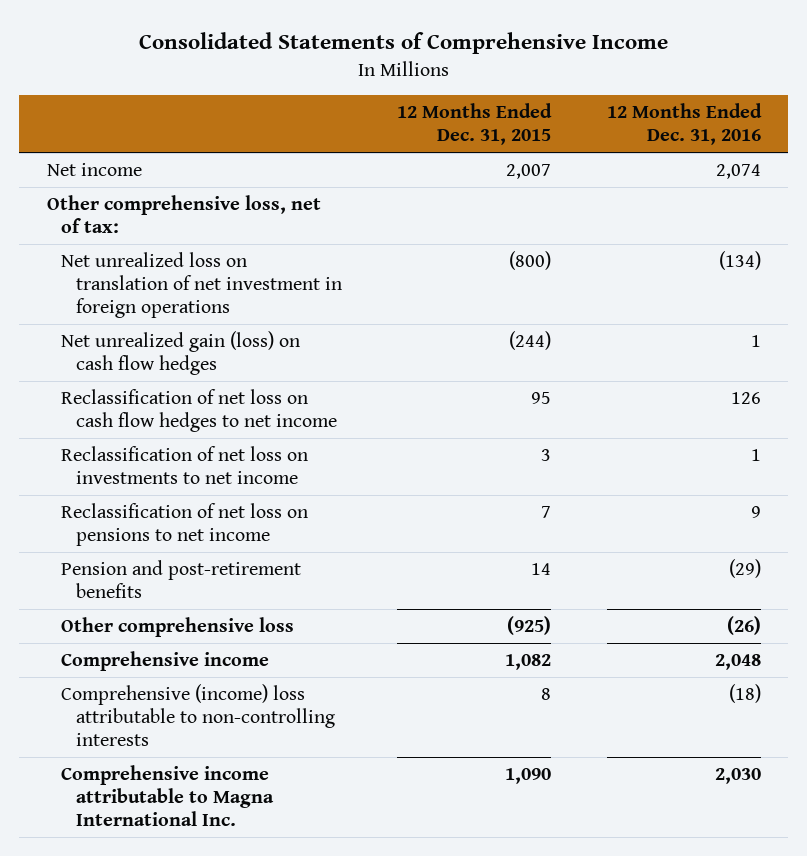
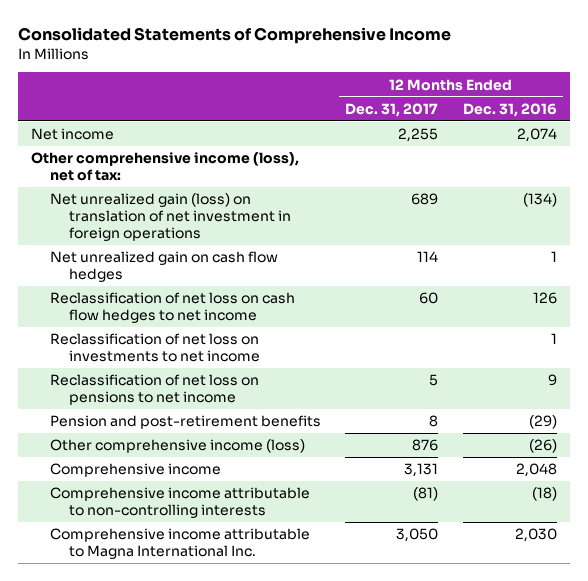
- | 12 Months Ended Dec. 31, 2015 | 12 Months Ended Dec. 31, 2016
+ | 12 Months Ended Dec. 31, 2017 | 12 Months Ended Dec. 31, 2016
- Other comprehensive loss, net of tax:
- Net unrealized loss on translation of net investment in foreign operations | (800) | (134)
- Net unrealized gain (loss) on cash flow hedges | (244) | 1
+ Other comprehensive income (loss), net of tax:
+ Net unrealized gain (loss) on translation of net investment in foreign operations | 689 | (134)
+ Net unrealized gain on cash flow hedges | 114 | 1
- Other comprehensive loss | (925) | (26)
+ Other comprehensive income (loss) | 876 | (26)
- Comprehensive (income) loss attributable to non-controlling interests | 8 | (18)
+ Comprehensive income attributable to non-controlling interests | (81) | (18)

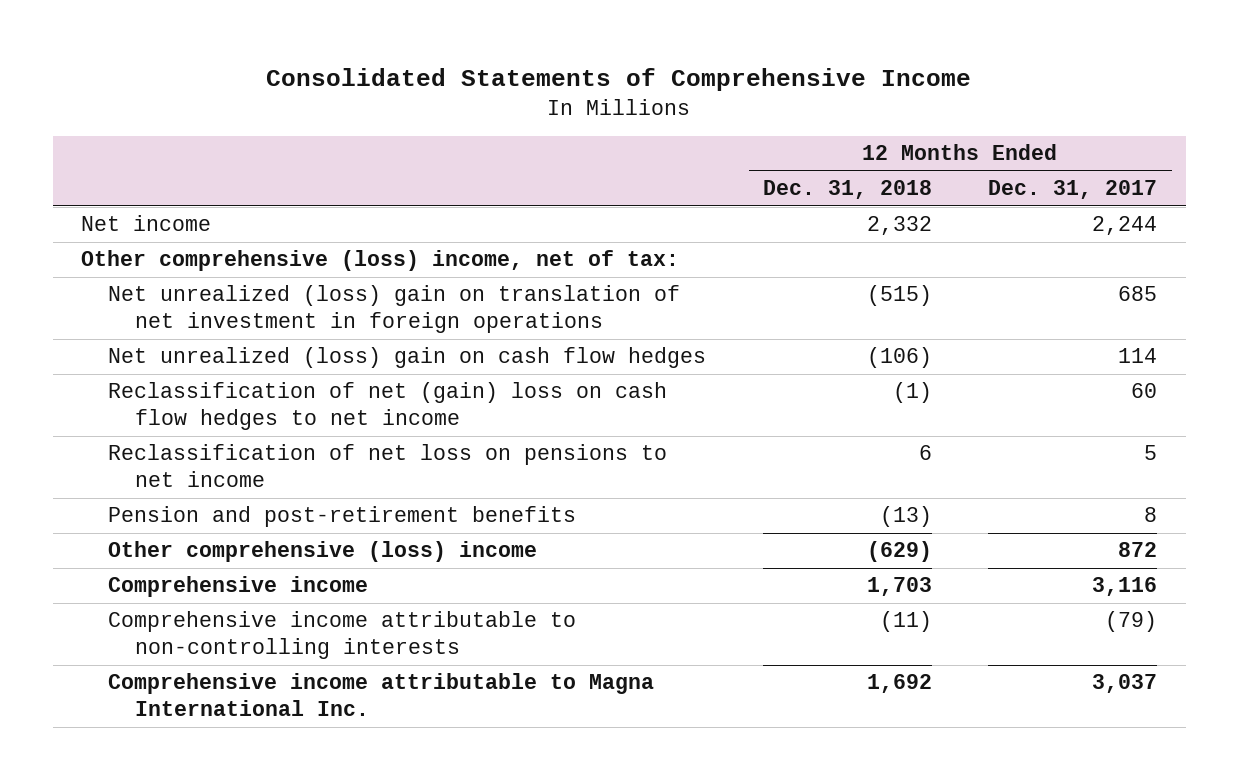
- | 12 Months Ended Dec. 31, 2017 | 12 Months Ended Dec. 31, 2016
+ | 12 Months Ended Dec. 31, 2018 | 12 Months Ended Dec. 31, 2017
- Net income | 2,255 | 2,074
- Other comprehensive income (loss), net of tax:
- Net unrealized gain (loss) on translation of net investment in foreign operations | 689 | (134)
- Net unrealized gain on cash flow hedges | 114 | 1
- Reclassification of net loss on cash flow hedges to net income | 60 | 126
- Reclassification of net loss on investments to net income | | 1
+ Net income | 2,332 | 2,244
+ Other comprehensive (loss) income, net of tax:
+ Net unrealized (loss) gain on translation of net investment in foreign operations | (515) | 685
+ Net unrealized (loss) gain on cash flow hedges | (106) | 114
+ Reclassification of net (gain) loss on cash flow hedges to net income | (1) | 60
- Other comprehensive income (loss) | 876 | (26)
- Comprehensive income | 3,131 | 2,048
- Comprehensive income attributable to non-controlling interests | (81) | (18)
- Comprehensive income attributable to Magna International Inc. | 3,050 | 2,030
+ Other comprehensive (loss) income | (629) | 872
+ Comprehensive income | 1,703 | 3,116
+ Comprehensive income attributable to non-controlling interests | (11) | (79)
+ Comprehensive income attributable to Magna International Inc. | 1,692 | 3,037

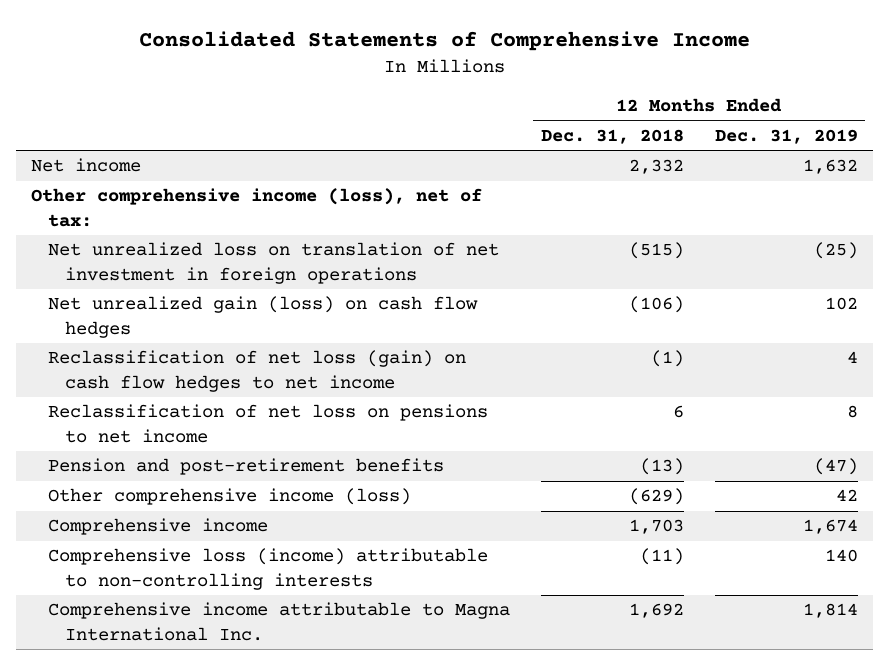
- | 12 Months Ended Dec. 31, 2018 | 12 Months Ended Dec. 31, 2017
+ | 12 Months Ended Dec. 31, 2018 | 12 Months Ended Dec. 31, 2019
- Other comprehensive (loss) income, net of tax:
- Net unrealized (loss) gain on translation of net investment in foreign operations | (515) | 685
- Net unrealized (loss) gain on cash flow hedges | (106) | 114
- Reclassification of net (gain) loss on cash flow hedges to net income | (1) | 60
+ Other comprehensive income (loss), net of tax:
+ Net unrealized loss on translation of net investment in foreign operations | (515) | (25)
+ Net unrealized gain (loss) on cash flow hedges | (106) | 102
+ Reclassification of net loss (gain) on cash flow hedges to net income | (1) | 4
- Other comprehensive (loss) income | (629) | 872
+ Other comprehensive income (loss) | (629) | 42
- Comprehensive income attributable to non-controlling interests | (11) | (79)
+ Comprehensive loss (income) attributable to non-controlling interests | (11) | 140

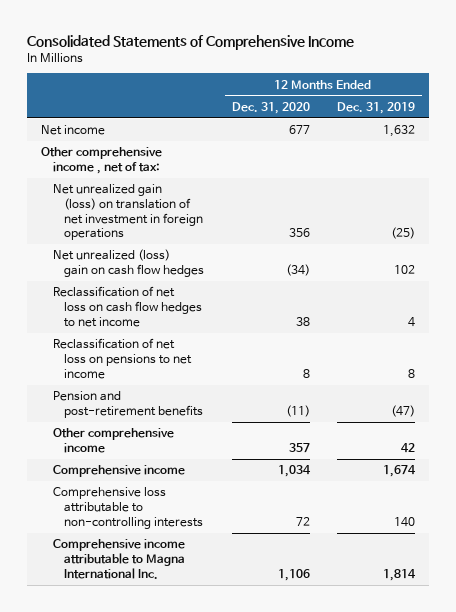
- | 12 Months Ended Dec. 31, 2018 | 12 Months Ended Dec. 31, 2019
+ | 12 Months Ended Dec. 31, 2020 | 12 Months Ended Dec. 31, 2019
- Other comprehensive income (loss), net of tax:
- Net unrealized loss on translation of net investment in foreign operations | (515) | (25)
- Net unrealized gain (loss) on cash flow hedges | (106) | 102
- Reclassification of net loss (gain) on cash flow hedges to net income | (1) | 4
+ Other comprehensive income , net of tax:
+ Net unrealized gain (loss) on translation of net investment in foreign operations | 356 | (25)
+ Net unrealized (loss) gain on cash flow hedges | (34) | 102
+ Reclassification of net loss on cash flow hedges to net income | 38 | 4
- Other comprehensive income (loss) | (629) | 42
+ Other comprehensive income | 357 | 42
- Comprehensive loss (income) attributable to non-controlling interests | (11) | 140
+ Comprehensive loss attributable to non-controlling interests | 72 | 140

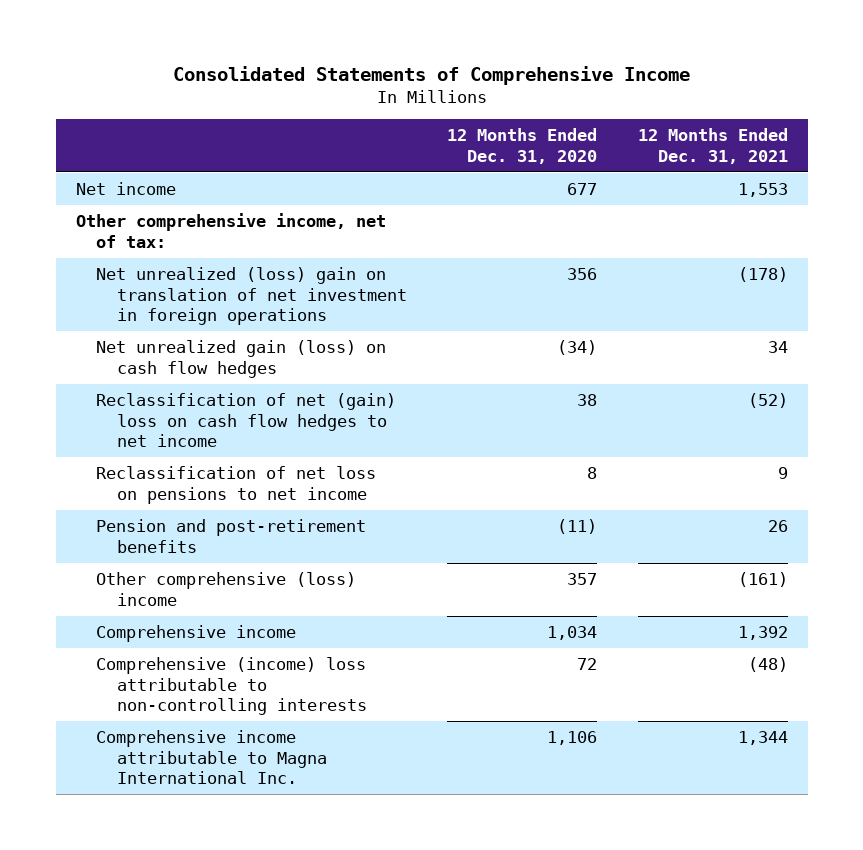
- | 12 Months Ended Dec. 31, 2020 | 12 Months Ended Dec. 31, 2019
+ | 12 Months Ended Dec. 31, 2020 | 12 Months Ended Dec. 31, 2021
- Other comprehensive income , net of tax:
- Net unrealized gain (loss) on translation of net investment in foreign operations | 356 | (25)
- Net unrealized (loss) gain on cash flow hedges | (34) | 102
- Reclassification of net loss on cash flow hedges to net income | 38 | 4
+ Other comprehensive income, net of tax:
+ Net unrealized (loss) gain on translation of net investment in foreign operations | 356 | (178)
+ Net unrealized gain (loss) on cash flow hedges | (34) | 34
+ Reclassification of net (gain) loss on cash flow hedges to net income | 38 | (52)
- Other comprehensive income | 357 | 42
+ Other comprehensive (loss) income | 357 | (161)
- Comprehensive loss attributable to non-controlling interests | 72 | 140
+ Comprehensive (income) loss attributable to non-controlling interests | 72 | (48)

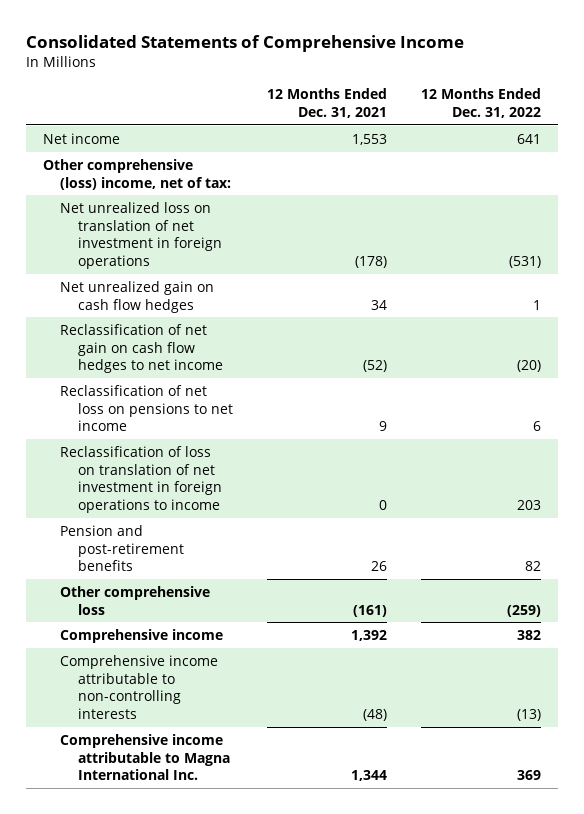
- | 12 Months Ended Dec. 31, 2020 | 12 Months Ended Dec. 31, 2021
+ | 12 Months Ended Dec. 31, 2021 | 12 Months Ended Dec. 31, 2022
- Other comprehensive income, net of tax:
- Net unrealized (loss) gain on translation of net investment in foreign operations | 356 | (178)
- Net unrealized gain (loss) on cash flow hedges | (34) | 34
- Reclassification of net (gain) loss on cash flow hedges to net income | 38 | (52)
+ Other comprehensive (loss) income, net of tax:
+ Net unrealized loss on translation of net investment in foreign operations | (178) | (531)
+ Net unrealized gain on cash flow hedges | 34 | 1
+ Reclassification of net gain on cash flow hedges to net income | (52) | (20)
+ Reclassification of loss on translation of net investment in foreign operations to income | 0 | 203
- Other comprehensive (loss) income | 357 | (161)
+ Other comprehensive loss | (161) | (259)
- Comprehensive (income) loss attributable to non-controlling interests | 72 | (48)
+ Comprehensive income attributable to non-controlling interests | (48) | (13)

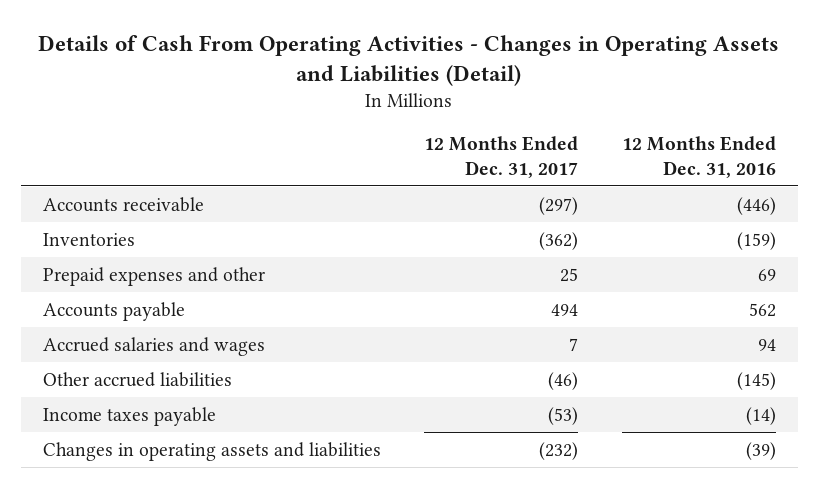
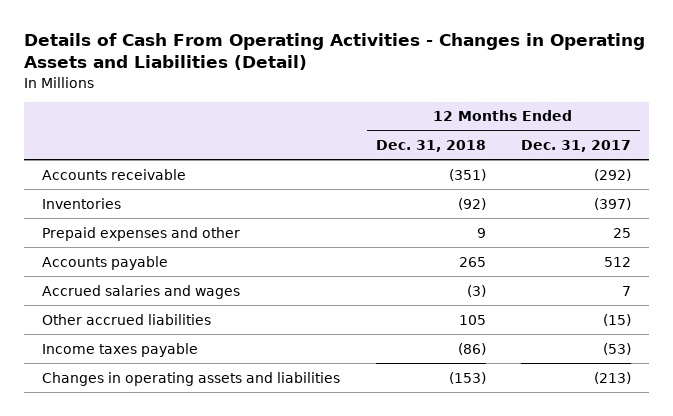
- | 12 Months Ended Dec. 31, 2017 | 12 Months Ended Dec. 31, 2016
+ | 12 Months Ended Dec. 31, 2018 | 12 Months Ended Dec. 31, 2017
- Accounts receivable | (297) | (446)
- Inventories | (362) | (159)
+ Accounts receivable | (351) | (292)
+ Inventories | (92) | (397)
- Accounts payable | 494 | 562
+ Accounts payable | 265 | 512
- Other accrued liabilities | (46) | (145)
+ Other accrued liabilities | 105 | (15)
- Changes in operating assets and liabilities | (232) | (39)
+ Changes in operating assets and liabilities | (153) | (213)

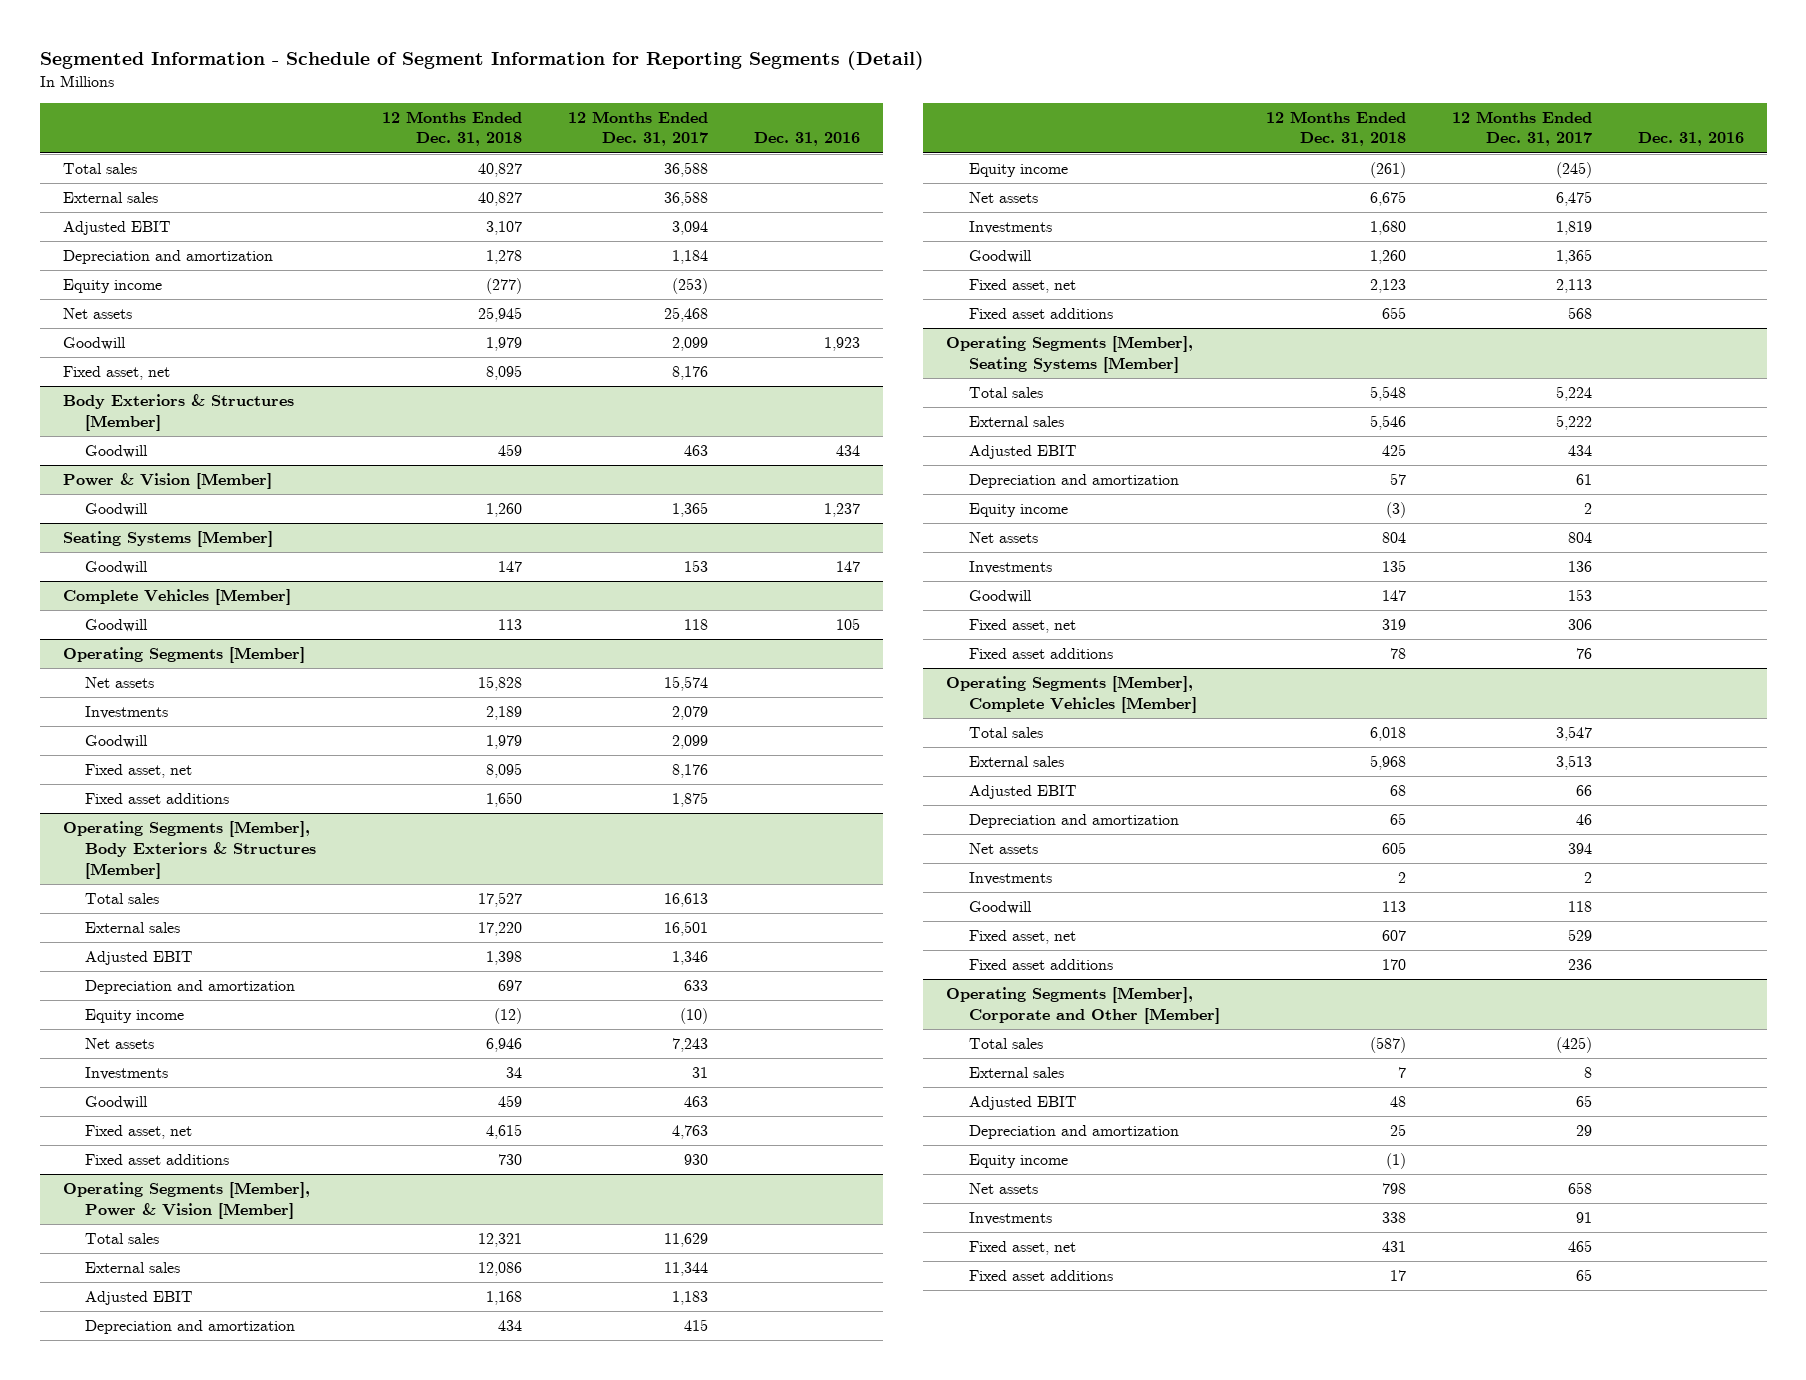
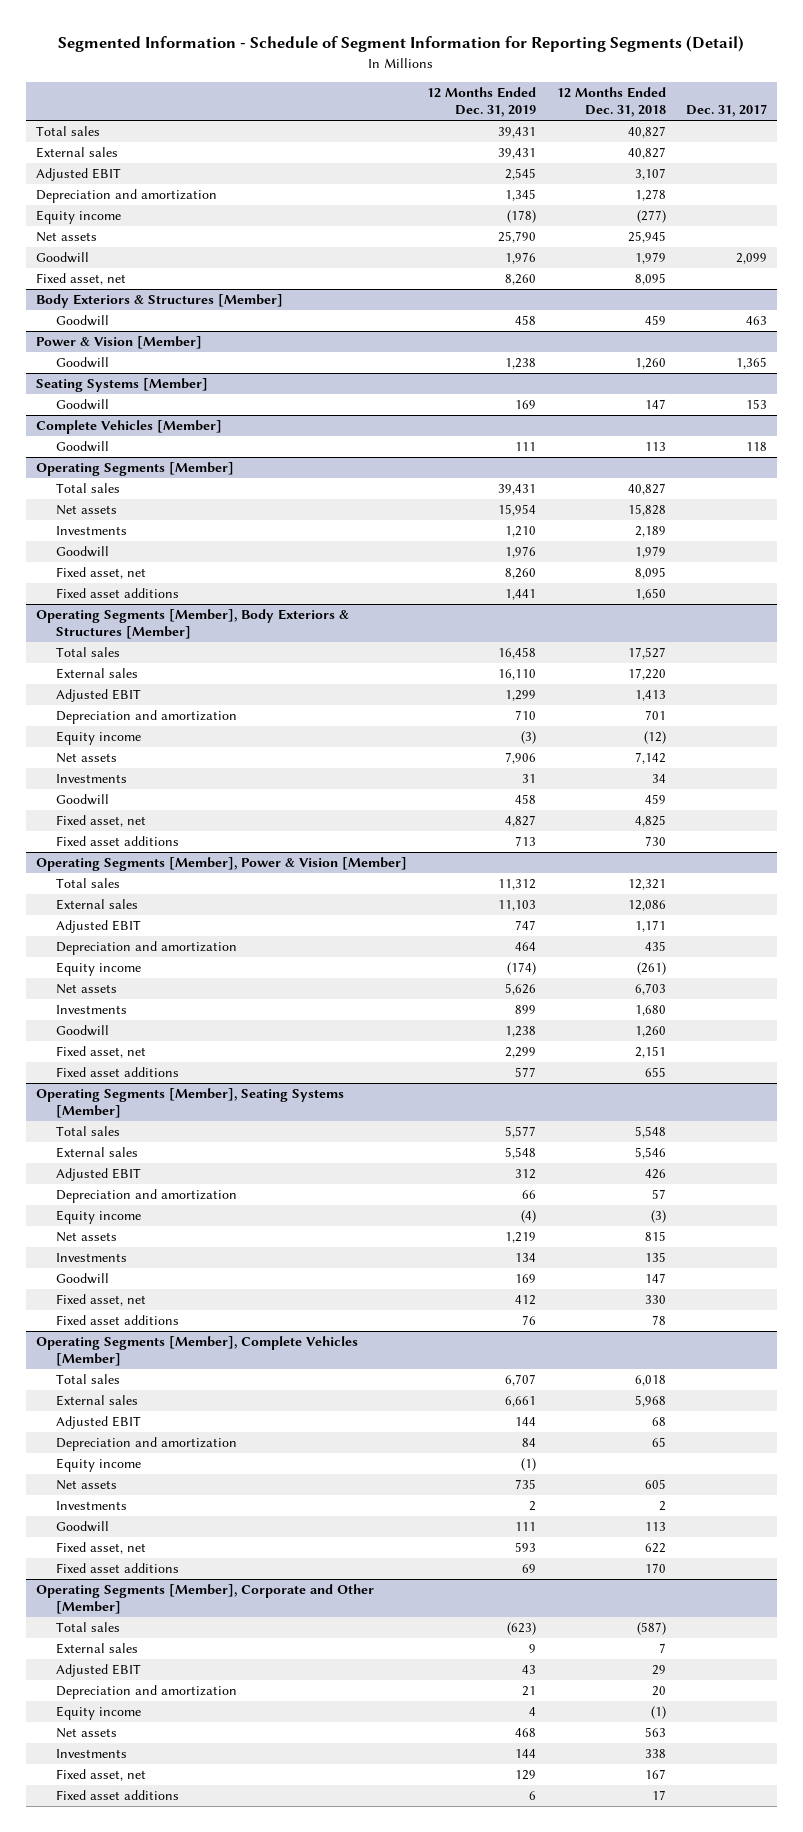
- | 12 Months Ended Dec. 31, 2018 | 12 Months Ended Dec. 31, 2017 | Dec. 31, 2016
+ | 12 Months Ended Dec. 31, 2019 | 12 Months Ended Dec. 31, 2018 | Dec. 31, 2017
@ Operating Segments [Member]
+ Total sales | 39,431 | 40,827 |
@ Operating Segments [Member], Body Exteriors & Structures [Member]
- Adjusted EBIT | 1,398 | 1,346 |
- Depreciation and amortization | 697 | 633 |
+ Adjusted EBIT | 1,299 | 1,413 |
+ Depreciation and amortization | 710 | 701 |
- Net assets | 6,946 | 7,243 |
+ Net assets | 7,906 | 7,142 |
- Fixed asset, net | 4,615 | 4,763 |
+ Fixed asset, net | 4,827 | 4,825 |
@ Operating Segments [Member], Power & Vision [Member]
- Adjusted EBIT | 1,168 | 1,183 |
- Depreciation and amortization | 434 | 415 |
+ Adjusted EBIT | 747 | 1,171 |
+ Depreciation and amortization | 464 | 435 |
- Net assets | 6,675 | 6,475 |
+ Net assets | 5,626 | 6,703 |
- Fixed asset, net | 2,123 | 2,113 |
+ Fixed asset, net | 2,299 | 2,151 |
@ Operating Segments [Member], Seating Systems [Member]
- Adjusted EBIT | 425 | 434 |
+ Adjusted EBIT | 312 | 426 |
- Net assets | 804 | 804 |
+ Net assets | 1,219 | 815 |
- Fixed asset, net | 319 | 306 |
+ Fixed asset, net | 412 | 330 |
@ Operating Segments [Member], Complete Vehicles [Member]
+ Equity income | (1) | |
- Fixed asset, net | 607 | 529 |
+ Fixed asset, net | 593 | 622 |
@ Operating Segments [Member], Corporate and Other [Member]
- Adjusted EBIT | 48 | 65 |
- Depreciation and amortization | 25 | 29 |
+ Adjusted EBIT | 43 | 29 |
+ Depreciation and amortization | 21 | 20 |
- Net assets | 798 | 658 |
+ Net assets | 468 | 563 |
- Fixed asset, net | 431 | 465 |
+ Fixed asset, net | 129 | 167 |

